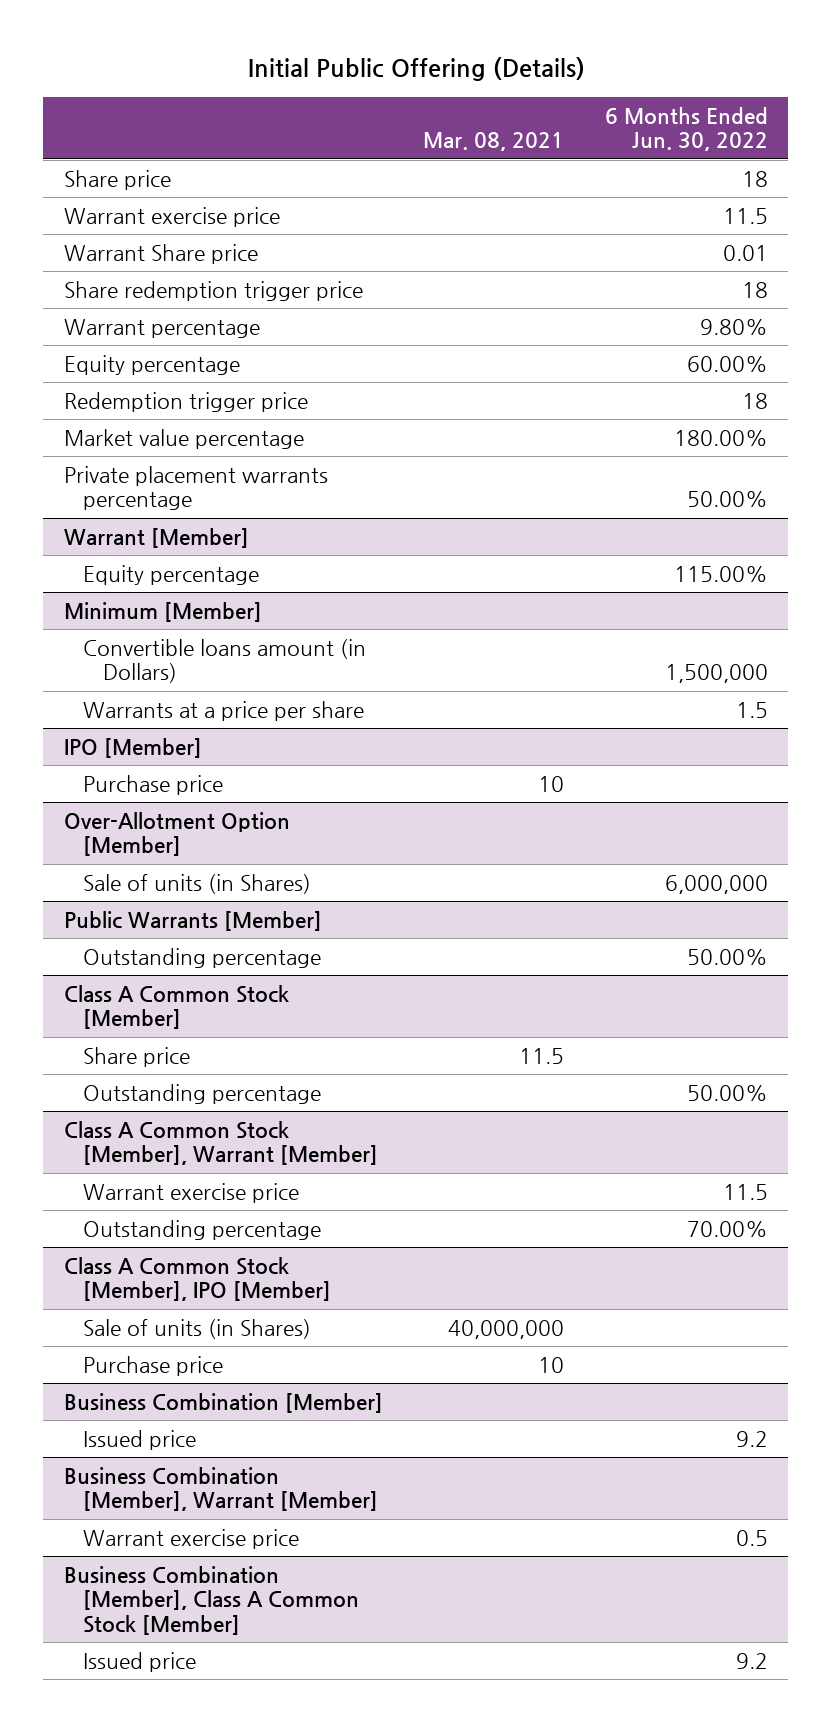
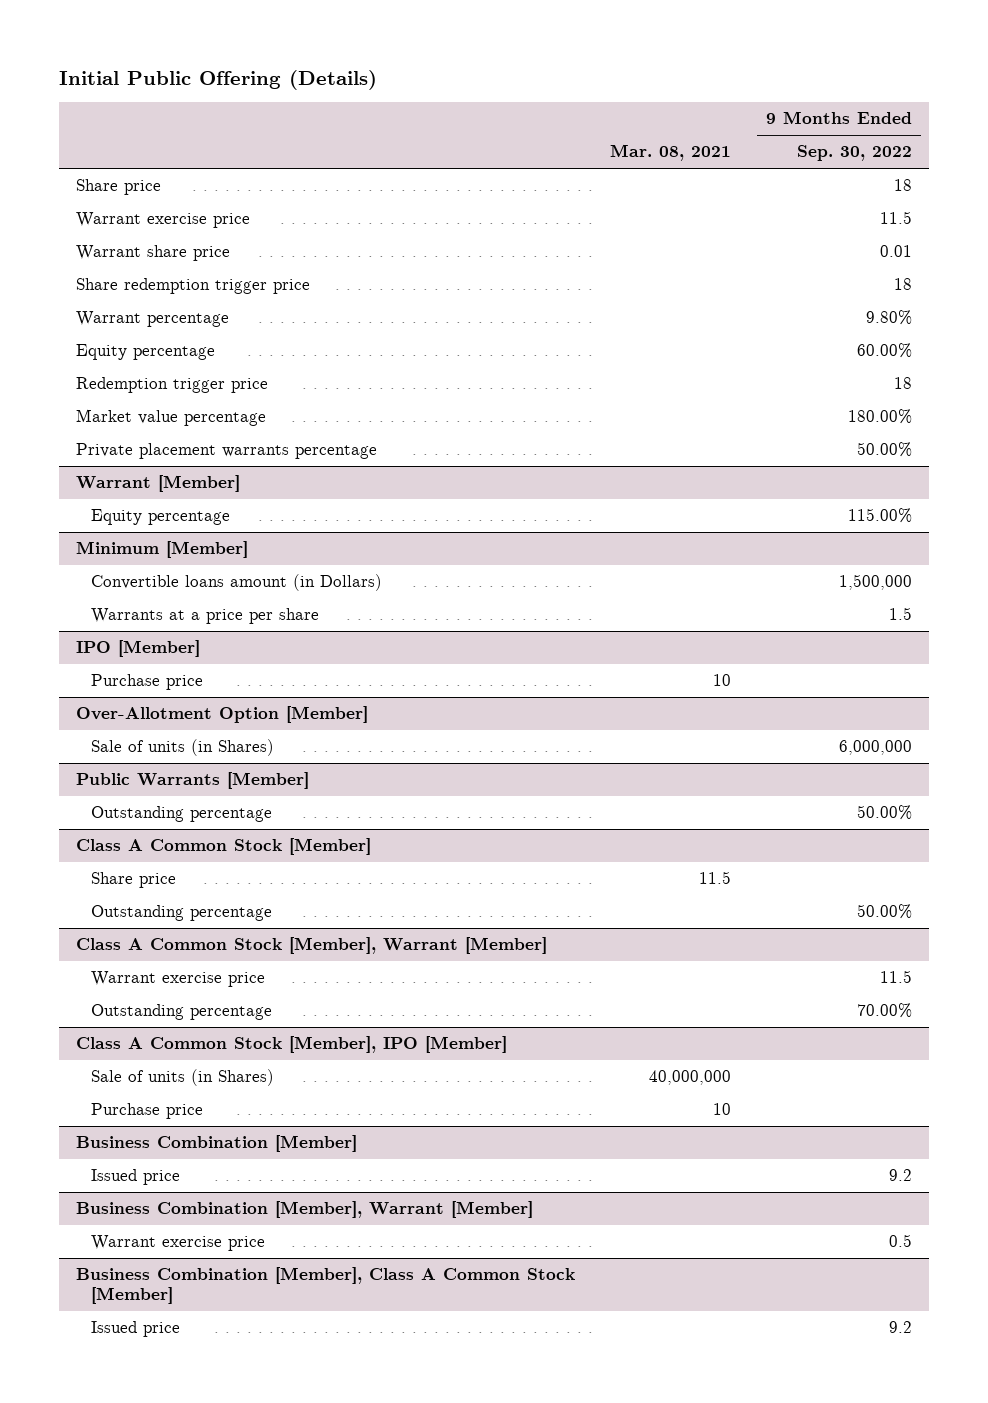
- | Mar. 08, 2021 | 6 Months Ended Jun. 30, 2022
+ | Mar. 08, 2021 | 9 Months Ended Sep. 30, 2022
- Warrant Share price | | 0.01
+ Warrant share price | | 0.01

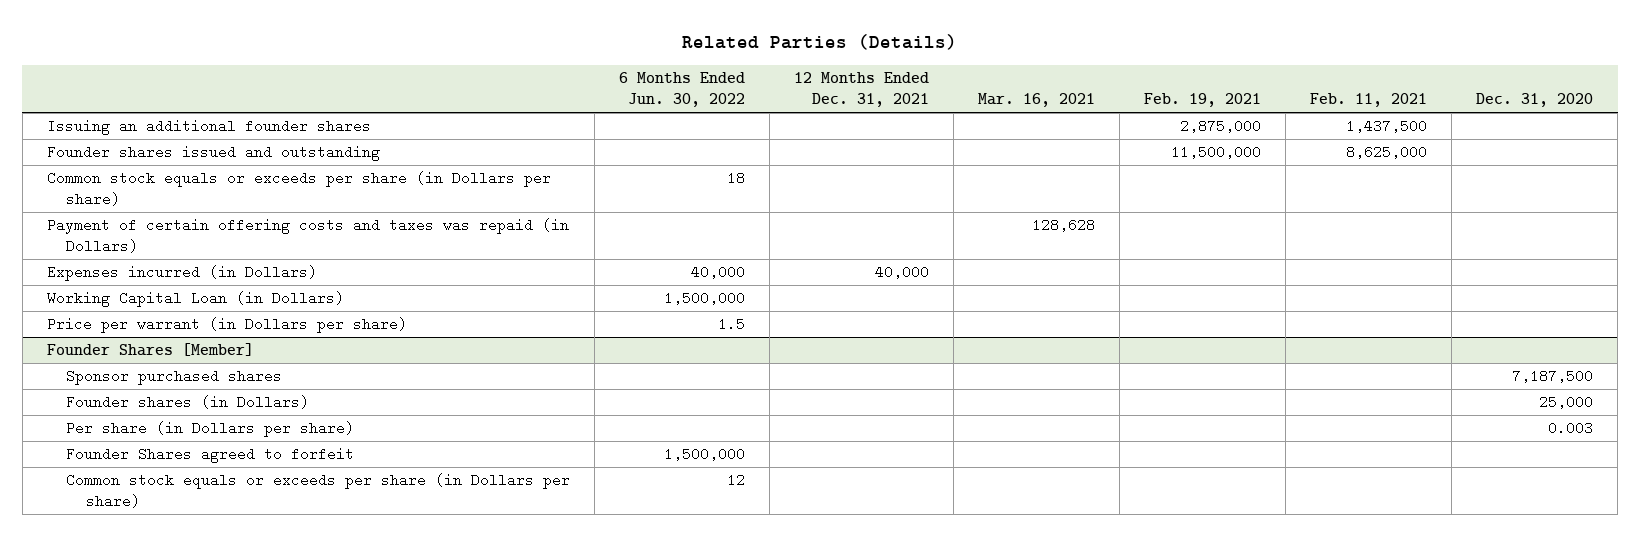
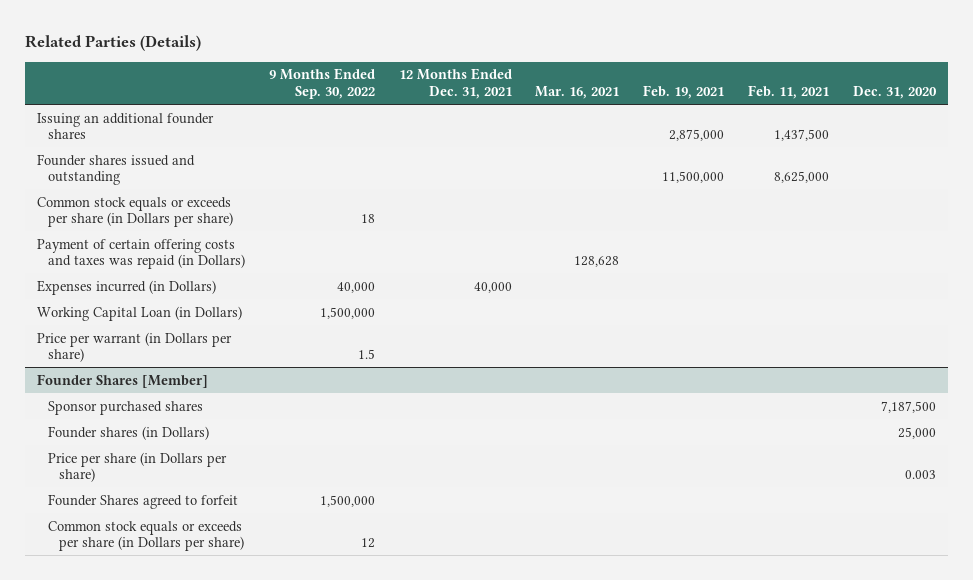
- | 6 Months Ended Jun. 30, 2022 | 12 Months Ended Dec. 31, 2021 | Mar. 16, 2021 | Feb. 19, 2021 | Feb. 11, 2021 | Dec. 31, 2020
+ | 9 Months Ended Sep. 30, 2022 | 12 Months Ended Dec. 31, 2021 | Mar. 16, 2021 | Feb. 19, 2021 | Feb. 11, 2021 | Dec. 31, 2020
@ Founder Shares [Member]
- Per share (in Dollars per share) | | | | | | 0.003
+ Price per share (in Dollars per share) | | | | | | 0.003

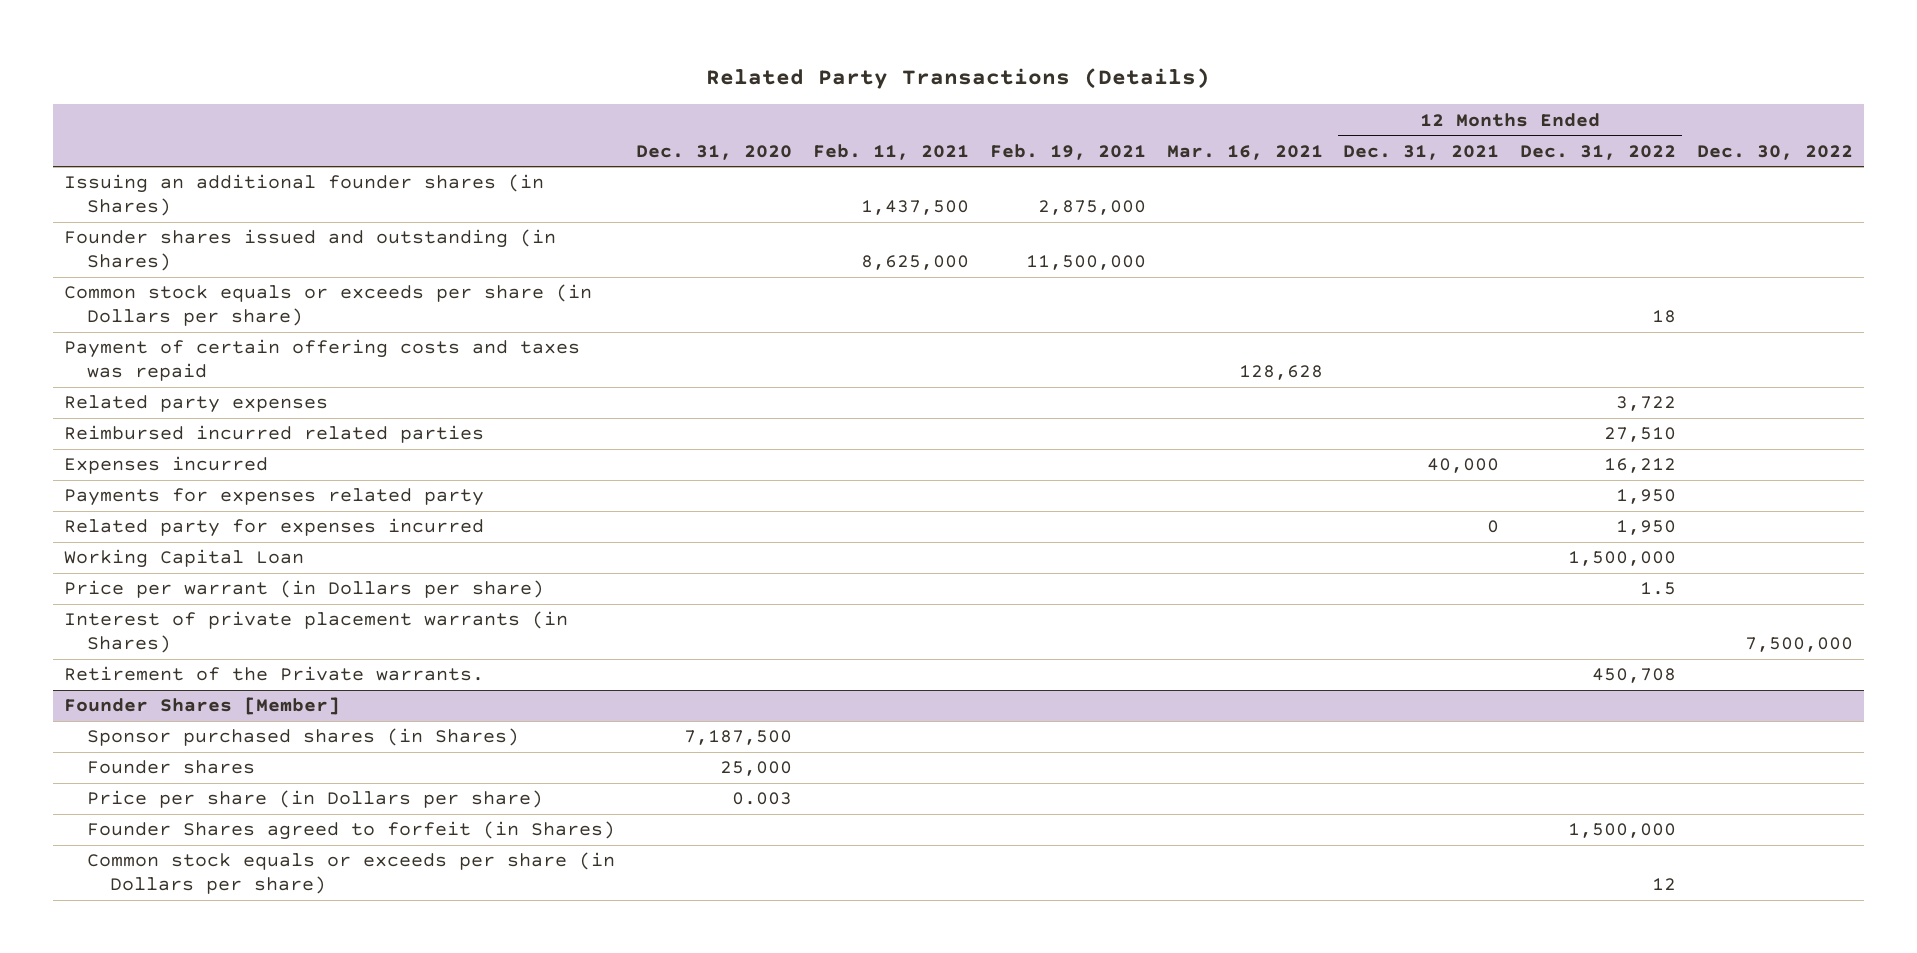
- Related Parties (Details)
+ Related Party Transactions (Details)
- | 9 Months Ended Sep. 30, 2022 | 12 Months Ended Dec. 31, 2021 | Mar. 16, 2021 | Feb. 19, 2021 | Feb. 11, 2021 | Dec. 31, 2020
+ | Dec. 31, 2020 | Feb. 11, 2021 | Feb. 19, 2021 | Mar. 16, 2021 | 12 Months Ended Dec. 31, 2021 | 12 Months Ended Dec. 31, 2022 | Dec. 30, 2022
- Issuing an additional founder shares | | | | 2,875,000 | 1,437,500 |
- Founder shares issued and outstanding | | | | 11,500,000 | 8,625,000 |
+ Issuing an additional founder shares (in Shares) | | 1,437,500 | 2,875,000 | | | |
+ Founder shares issued and outstanding (in Shares) | | 8,625,000 | 11,500,000 | | | |
- Payment of certain offering costs and taxes was repaid (in Dollars) | | | 128,628 | | |
- Expenses incurred (in Dollars) | 40,000 | 40,000 | | | |
- Working Capital Loan (in Dollars) | 1,500,000 | | | | |
+ Payment of certain offering costs and taxes was repaid | | | | 128,628 | | |
+ Related party expenses | | | | | | 3,722 |
+ Reimbursed incurred related parties | | | | | | 27,510 |
+ Expenses incurred | | | | | 40,000 | 16,212 |
+ Payments for expenses related party | | | | | | 1,950 |
+ Related party for expenses incurred | | | | | 0 | 1,950 |
+ Working Capital Loan | | | | | | 1,500,000 |
+ Interest of private placement warrants (in Shares) | | | | | | | 7,500,000
+ Retirement of the Private warrants. | | | | | | 450,708 |
@ Founder Shares [Member]
- Sponsor purchased shares | | | | | | 7,187,500
- Founder shares (in Dollars) | | | | | | 25,000
+ Sponsor purchased shares (in Shares) | 7,187,500 | | | | | |
+ Founder shares | 25,000 | | | | | |
- Founder Shares agreed to forfeit | 1,500,000 | | | | |
+ Founder Shares agreed to forfeit (in Shares) | | | | | | 1,500,000 |

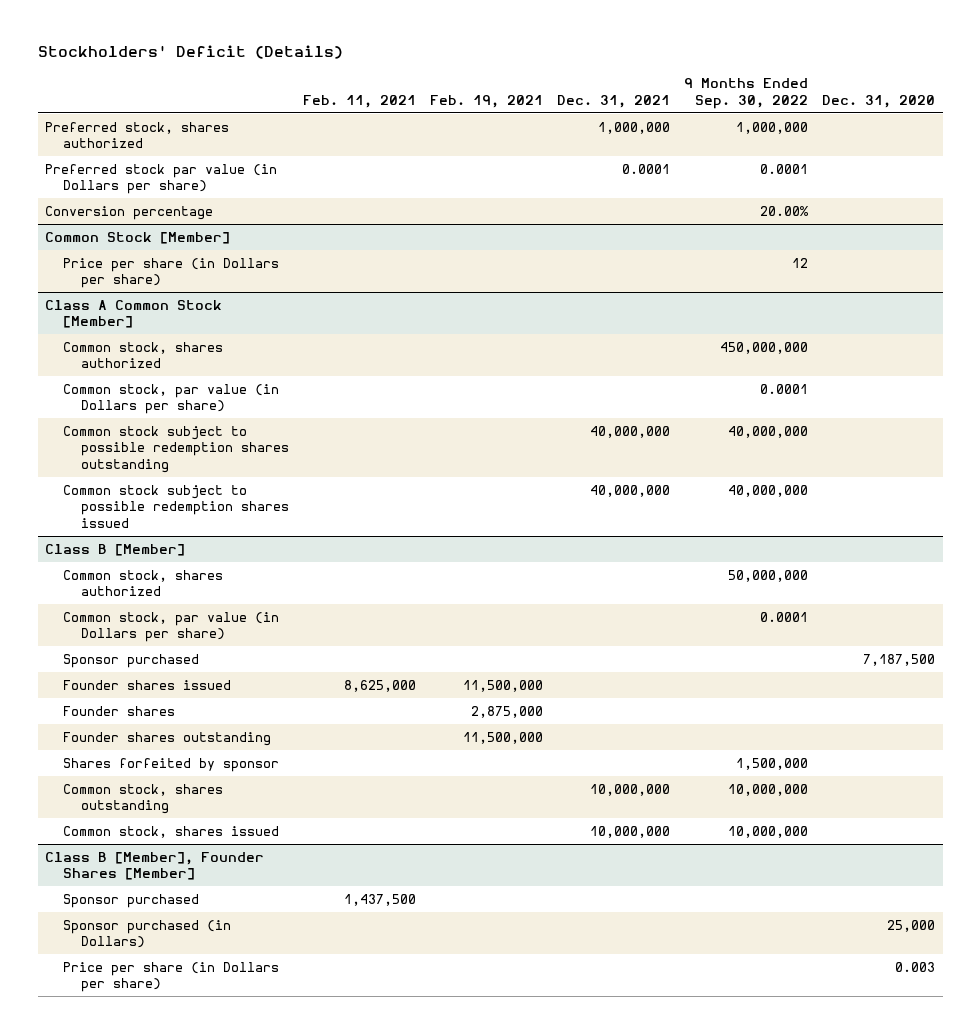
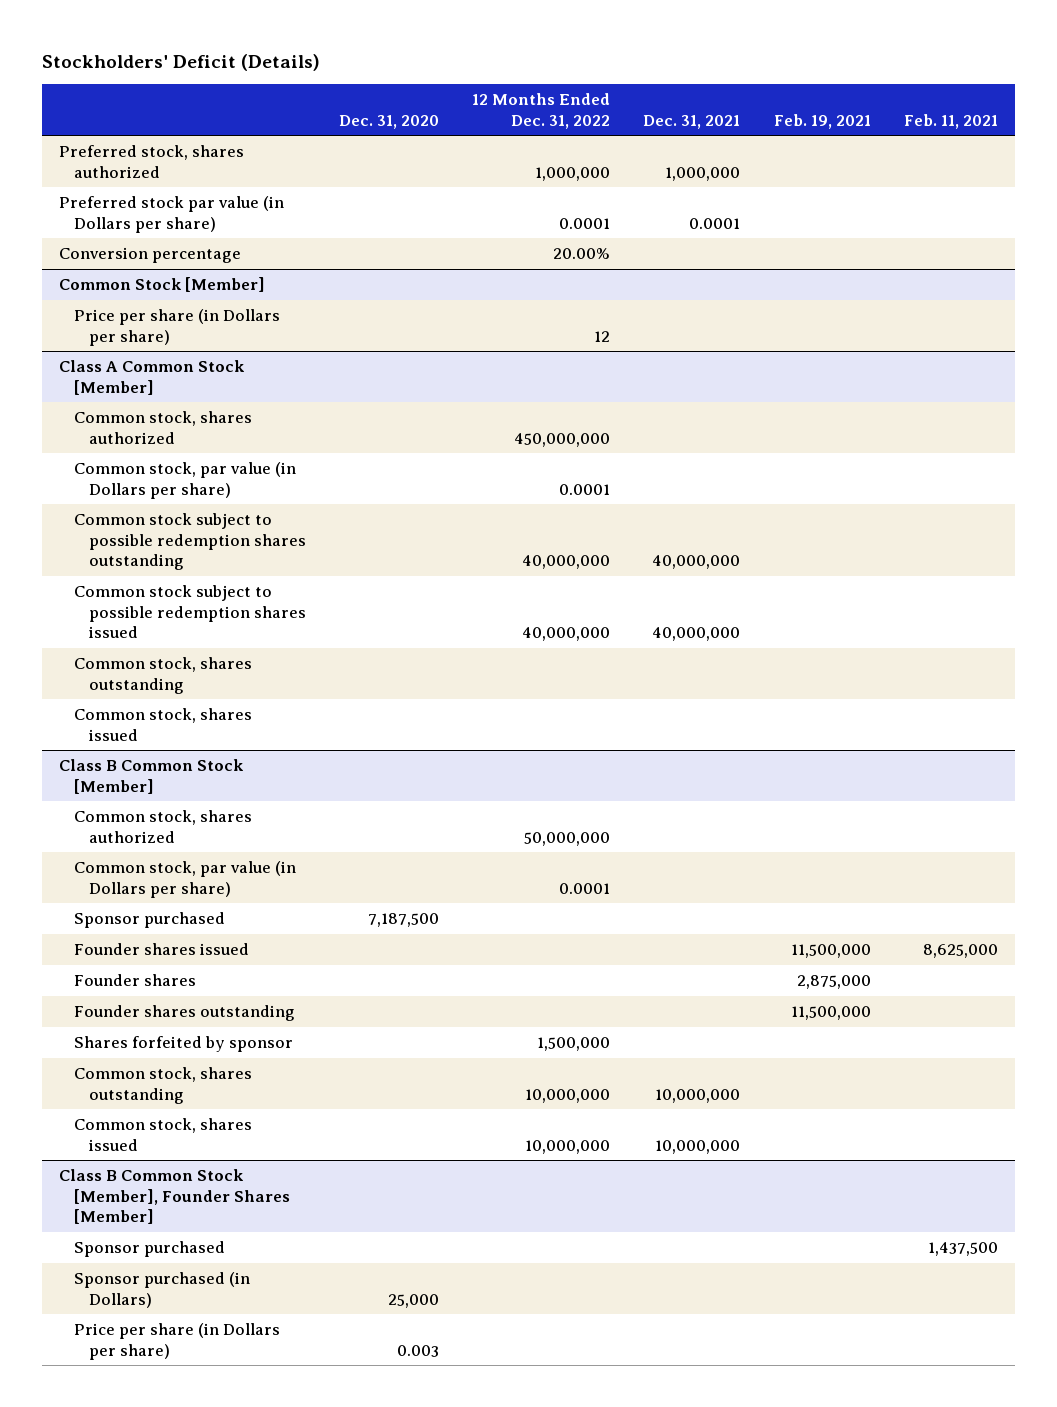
- | Feb. 11, 2021 | Feb. 19, 2021 | Dec. 31, 2021 | 9 Months Ended Sep. 30, 2022 | Dec. 31, 2020
+ | Dec. 31, 2020 | 12 Months Ended Dec. 31, 2022 | Dec. 31, 2021 | Feb. 19, 2021 | Feb. 11, 2021
- Class B [Member]
@ Class A Common Stock [Member]
+ Common stock, shares outstanding
+ Common stock, shares issued
+ Class B Common Stock [Member]
- Class B [Member], Founder Shares [Member]
+ Class B Common Stock [Member], Founder Shares [Member]

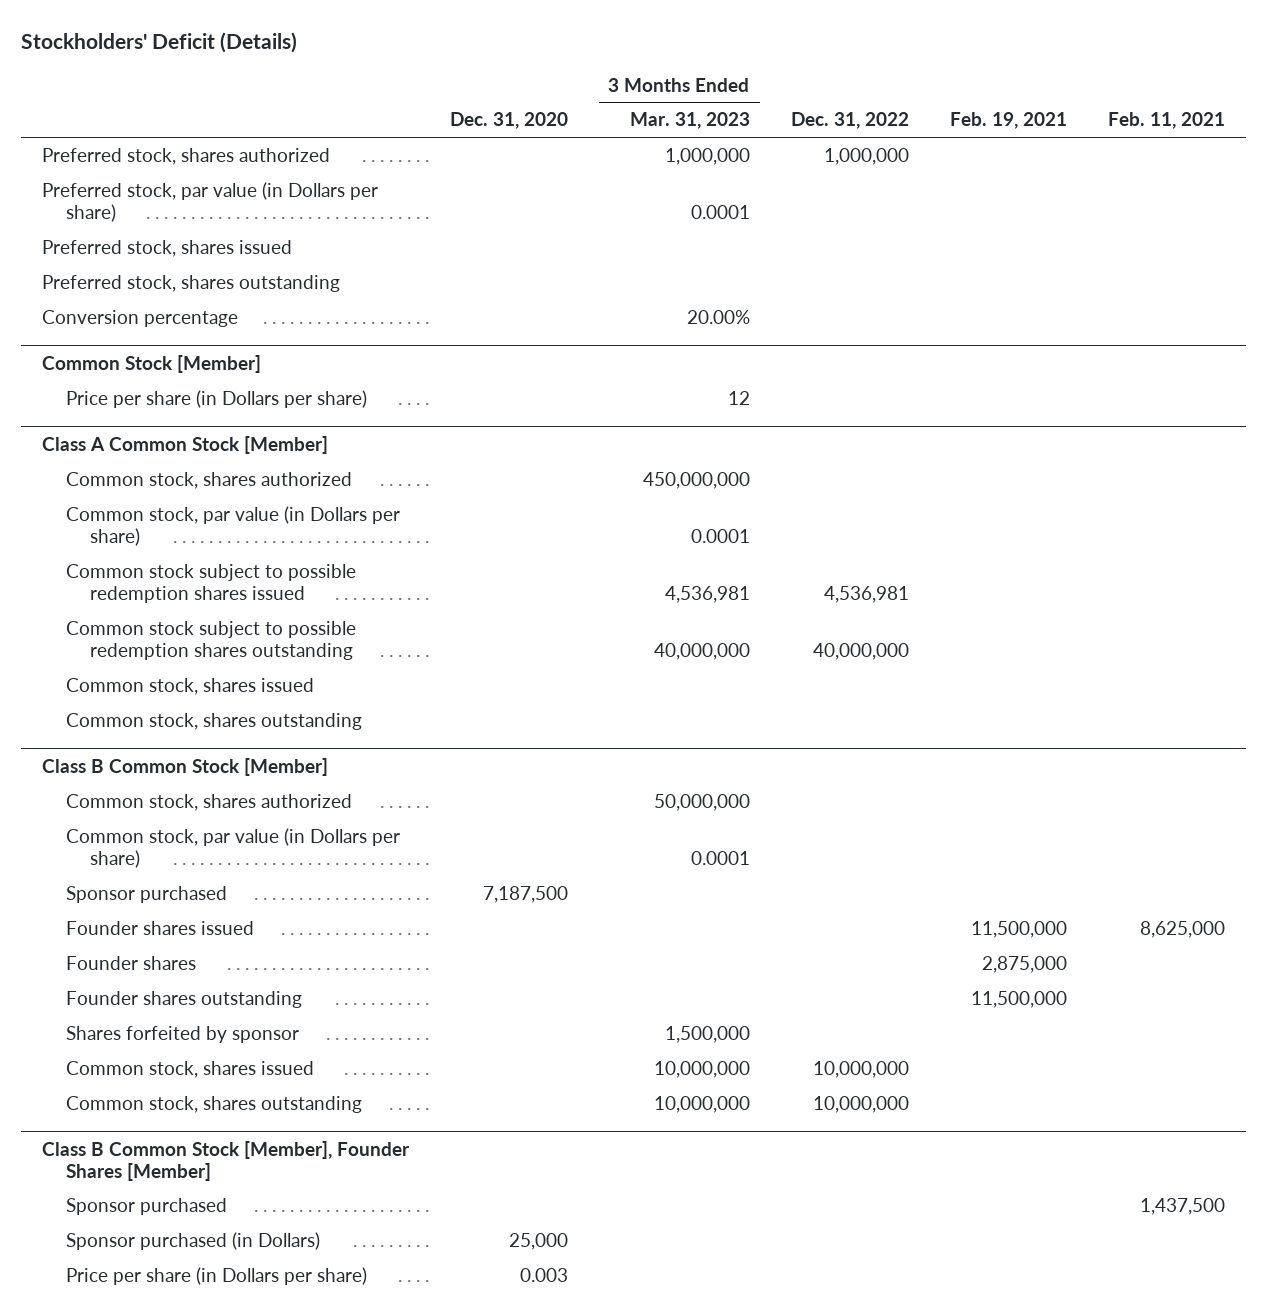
- | Dec. 31, 2020 | 12 Months Ended Dec. 31, 2022 | Dec. 31, 2021 | Feb. 19, 2021 | Feb. 11, 2021
+ | Dec. 31, 2020 | 3 Months Ended Mar. 31, 2023 | Dec. 31, 2022 | Feb. 19, 2021 | Feb. 11, 2021
- Preferred stock par value (in Dollars per share) | | 0.0001 | 0.0001 | |
+ Preferred stock, par value (in Dollars per share) | | 0.0001 | | |
+ Preferred stock, shares issued
+ Preferred stock, shares outstanding
@ Class A Common Stock [Member]
moved down: Common stock subject to possible redemption shares outstanding | | 40,000,000 | 40,000,000 | |
moved down: Common stock, shares outstanding
@ Class B Common Stock [Member]
moved down: Common stock, shares outstanding | | 10,000,000 | 10,000,000 | |

